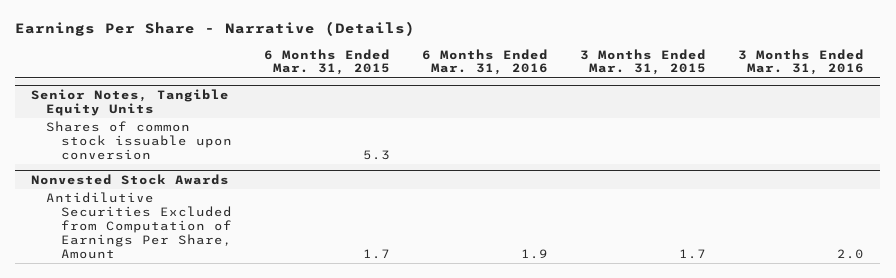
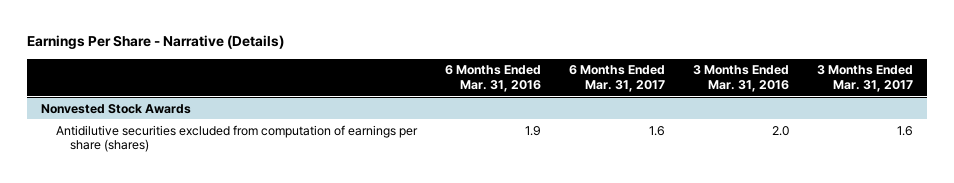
- | 6 Months Ended Mar. 31, 2015 | 6 Months Ended Mar. 31, 2016 | 3 Months Ended Mar. 31, 2015 | 3 Months Ended Mar. 31, 2016
+ | 6 Months Ended Mar. 31, 2016 | 6 Months Ended Mar. 31, 2017 | 3 Months Ended Mar. 31, 2016 | 3 Months Ended Mar. 31, 2017
- Senior Notes, Tangible Equity Units
- Shares of common stock issuable upon conversion | 5.3 | | |
@ Nonvested Stock Awards
- Antidilutive Securities Excluded from Computation of Earnings Per Share, Amount | 1.7 | 1.9 | 1.7 | 2.0
+ Antidilutive securities excluded from computation of earnings per share (shares) | 1.9 | 1.6 | 2.0 | 1.6

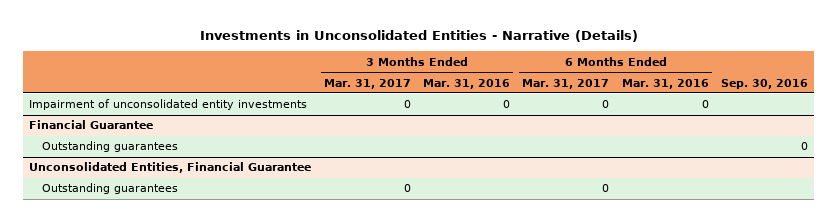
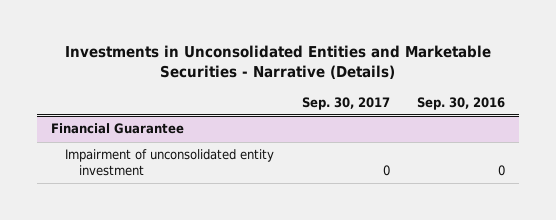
- Investments in Unconsolidated Entities - Narrative (Details)
+ Investments in Unconsolidated Entities and Marketable Securities - Narrative (Details)
- | 3 Months Ended Mar. 31, 2017 | 3 Months Ended Mar. 31, 2016 | 6 Months Ended Mar. 31, 2017 | 6 Months Ended Mar. 31, 2016 | Sep. 30, 2016
+ | Sep. 30, 2017 | Sep. 30, 2016
- Impairment of unconsolidated entity investments | 0 | 0 | 0 | 0 |
@ Financial Guarantee
- Outstanding guarantees | | | | | 0
- Unconsolidated Entities, Financial Guarantee
- Outstanding guarantees | 0 | | 0 | |
@ Financial Guarantee
+ Impairment of unconsolidated entity investment | 0 | 0

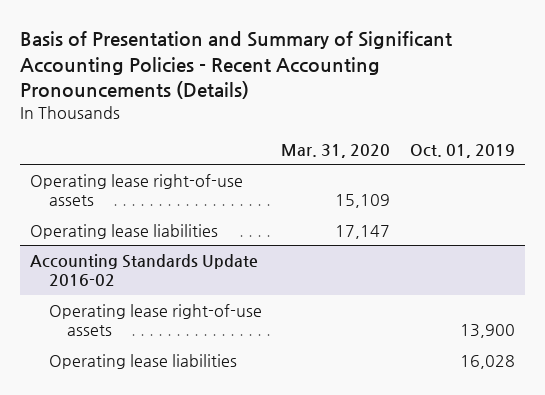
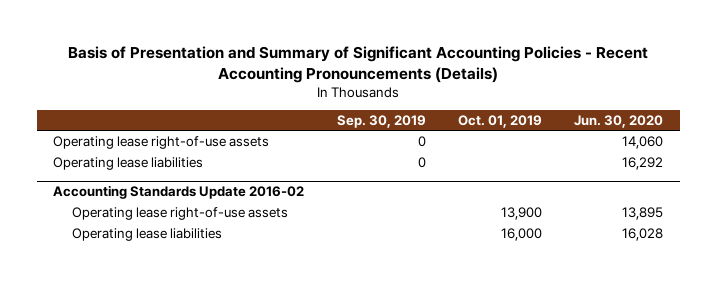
- | Mar. 31, 2020 | Oct. 01, 2019
+ | Sep. 30, 2019 | Oct. 01, 2019 | Jun. 30, 2020
@ Accounting Standards Update 2016-02
- Operating lease liabilities | | 16,028
+ Operating lease liabilities | | 16,000 | 16,028

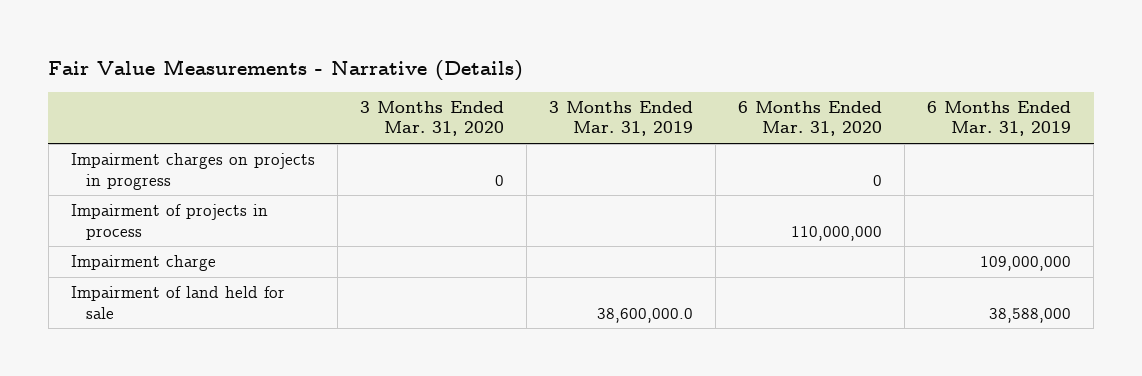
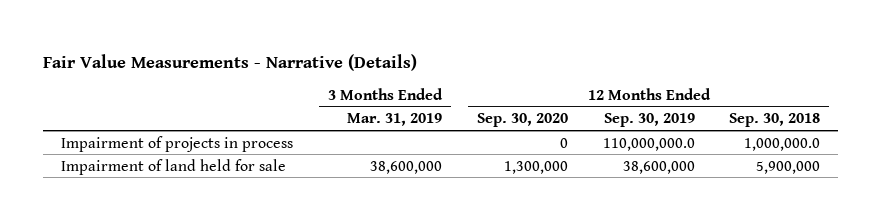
- | 3 Months Ended Mar. 31, 2020 | 3 Months Ended Mar. 31, 2019 | 6 Months Ended Mar. 31, 2020 | 6 Months Ended Mar. 31, 2019
+ | 3 Months Ended Mar. 31, 2019 | 12 Months Ended Sep. 30, 2020 | 12 Months Ended Sep. 30, 2019 | 12 Months Ended Sep. 30, 2018
- Impairment charges on projects in progress | 0 | | 0 |
- Impairment charge | | | | 109,000,000
- Impairment of land held for sale | | 38,600,000.0 | | 38,588,000
+ Impairment of land held for sale | 38,600,000 | 1,300,000 | 38,600,000 | 5,900,000

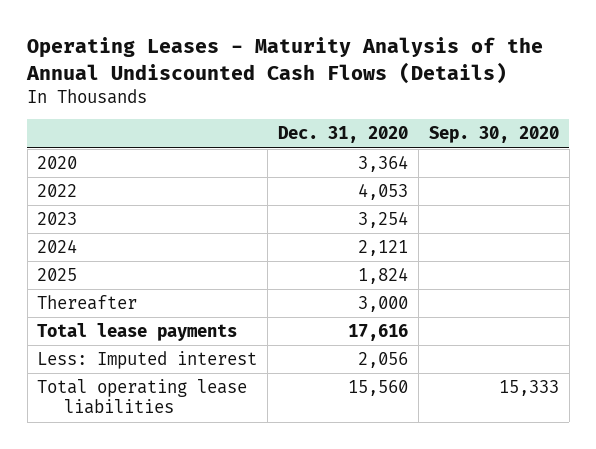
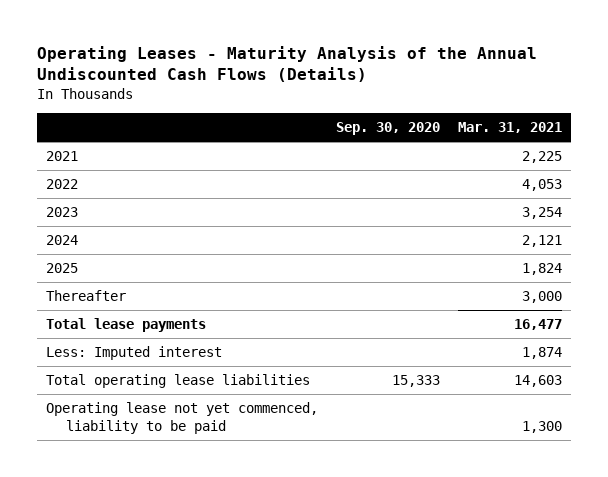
- | Dec. 31, 2020 | Sep. 30, 2020
+ | Sep. 30, 2020 | Mar. 31, 2021
- 2020 | 3,364 |
+ 2021 | | 2,225
+ Operating lease not yet commenced, liability to be paid | | 1,300

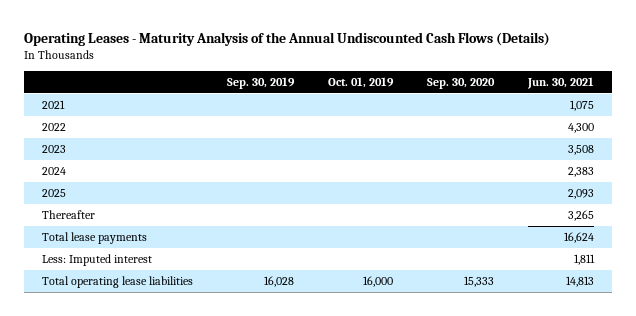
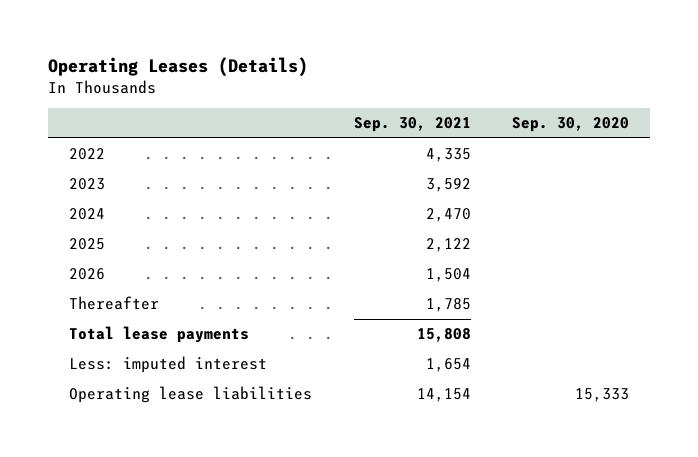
- Operating Leases - Maturity Analysis of the Annual Undiscounted Cash Flows (Details)
+ Operating Leases (Details)
- | Sep. 30, 2019 | Oct. 01, 2019 | Sep. 30, 2020 | Jun. 30, 2021
+ | Sep. 30, 2021 | Sep. 30, 2020
- 2021 | | | | 1,075
+ 2026 | 1,504 |
- Less: Imputed interest | | | | 1,811
- Total operating lease liabilities | 16,028 | 16,000 | 15,333 | 14,813
+ Less: imputed interest | 1,654 |
+ Operating lease liabilities | 14,154 | 15,333

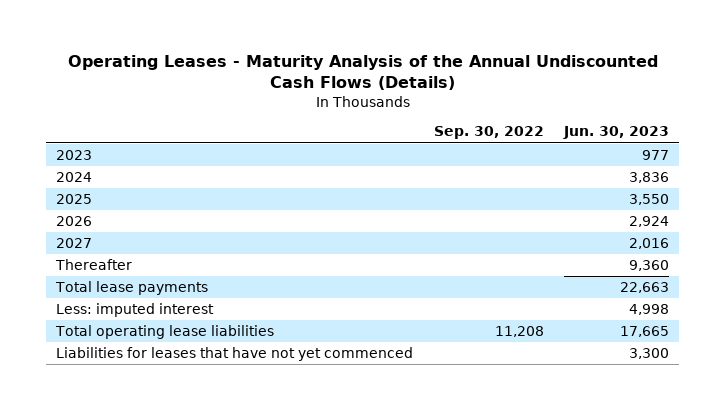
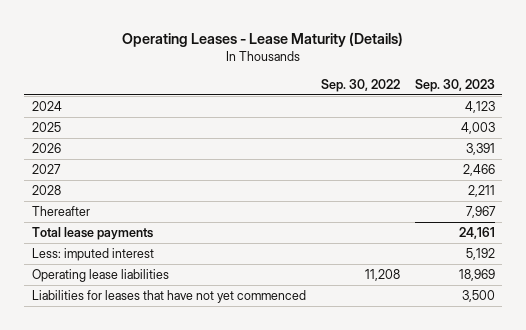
- Operating Leases - Maturity Analysis of the Annual Undiscounted Cash Flows (Details)
+ Operating Leases - Lease Maturity (Details)
- | Sep. 30, 2022 | Jun. 30, 2023
+ | Sep. 30, 2022 | Sep. 30, 2023
- 2023 | | 977
+ 2028 | | 2,211
- Total operating lease liabilities | 11,208 | 17,665
+ Operating lease liabilities | 11,208 | 18,969

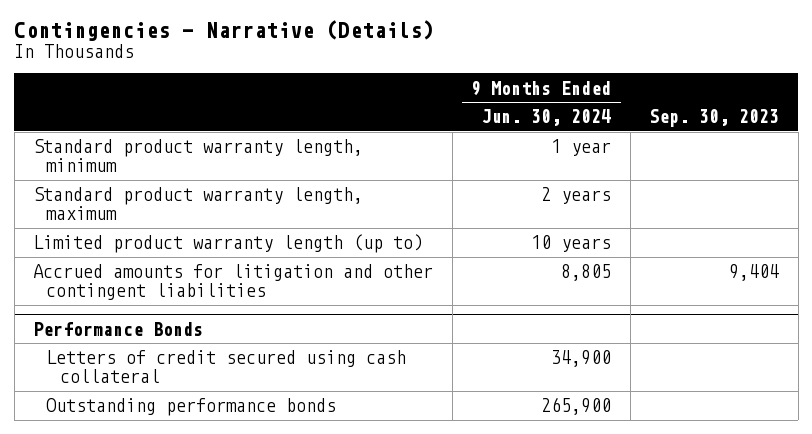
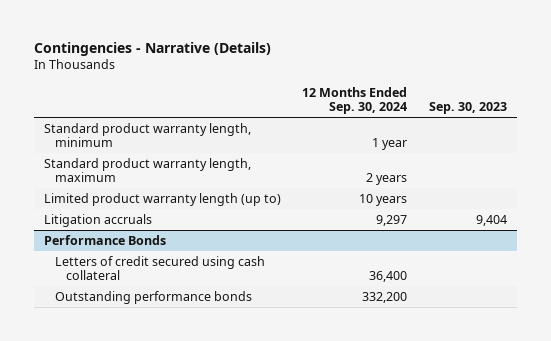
- | 9 Months Ended Jun. 30, 2024 | Sep. 30, 2023
+ | 12 Months Ended Sep. 30, 2024 | Sep. 30, 2023
- Accrued amounts for litigation and other contingent liabilities | 8,805 | 9,404
+ Litigation accruals | 9,297 | 9,404

